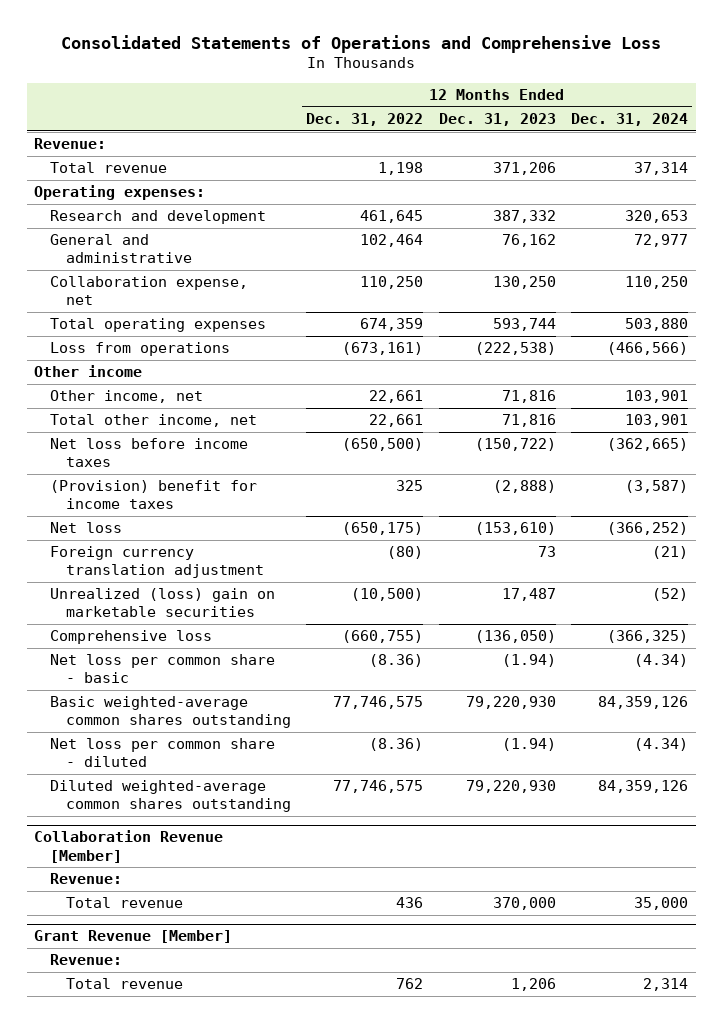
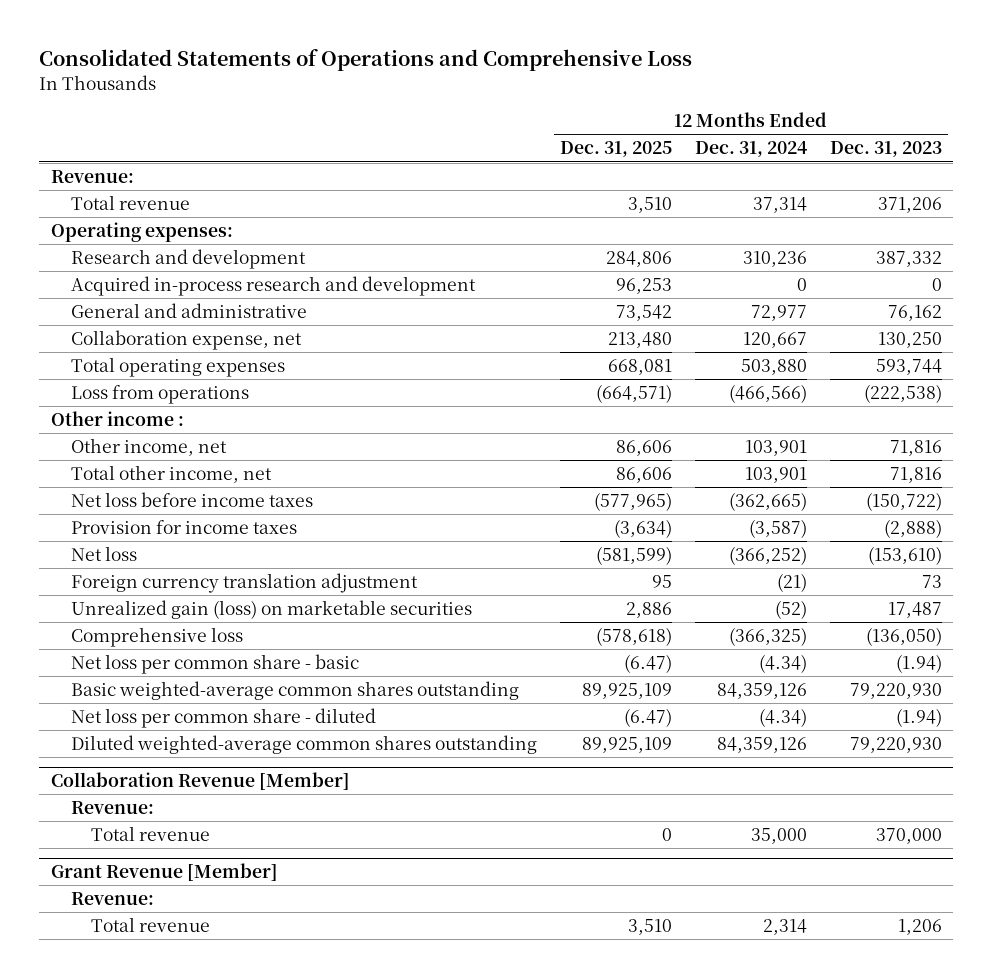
- | 12 Months Ended Dec. 31, 2022 | 12 Months Ended Dec. 31, 2023 | 12 Months Ended Dec. 31, 2024
+ | 12 Months Ended Dec. 31, 2025 | 12 Months Ended Dec. 31, 2024 | 12 Months Ended Dec. 31, 2023
- Research and development | 461,645 | 387,332 | 320,653
+ Research and development | 284,806 | 310,236 | 387,332
+ Acquired in-process research and development | 96,253 | 0 | 0
- Collaboration expense, net | 110,250 | 130,250 | 110,250
+ Collaboration expense, net | 213,480 | 120,667 | 130,250
- Other income
+ Other income :
- (Provision) benefit for income taxes | 325 | (2,888) | (3,587)
+ Provision for income taxes | (3,634) | (3,587) | (2,888)
- Unrealized (loss) gain on marketable securities | (10,500) | 17,487 | (52)
+ Unrealized gain (loss) on marketable securities | 2,886 | (52) | 17,487

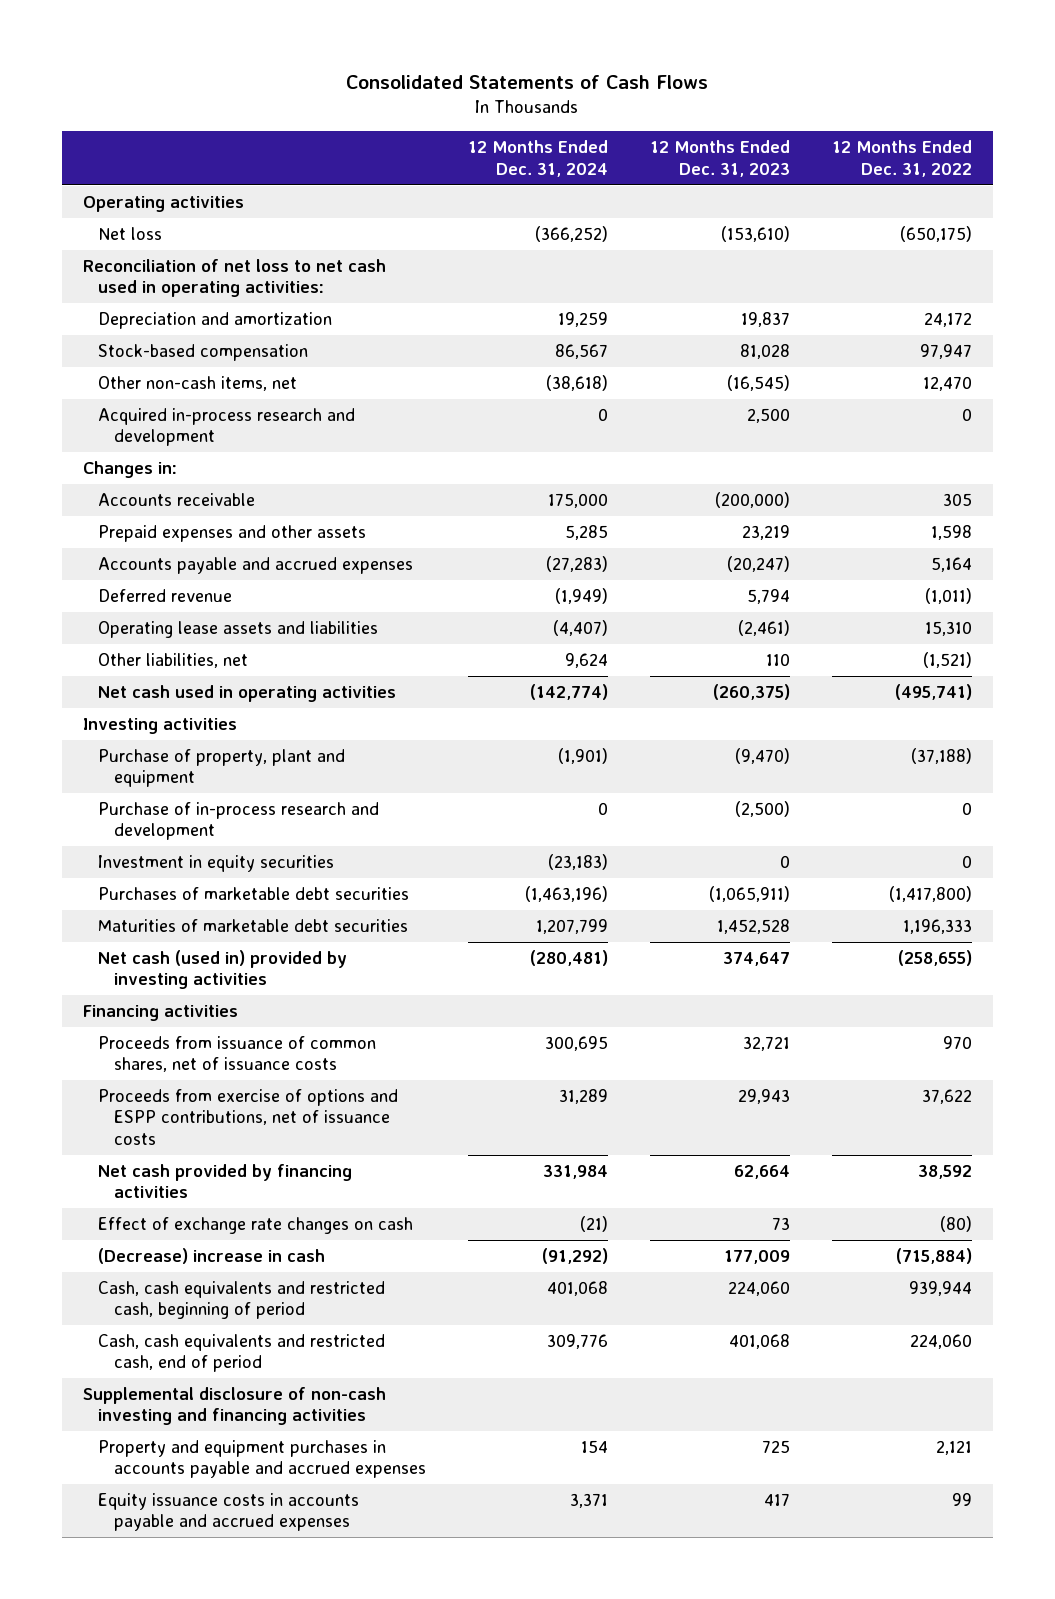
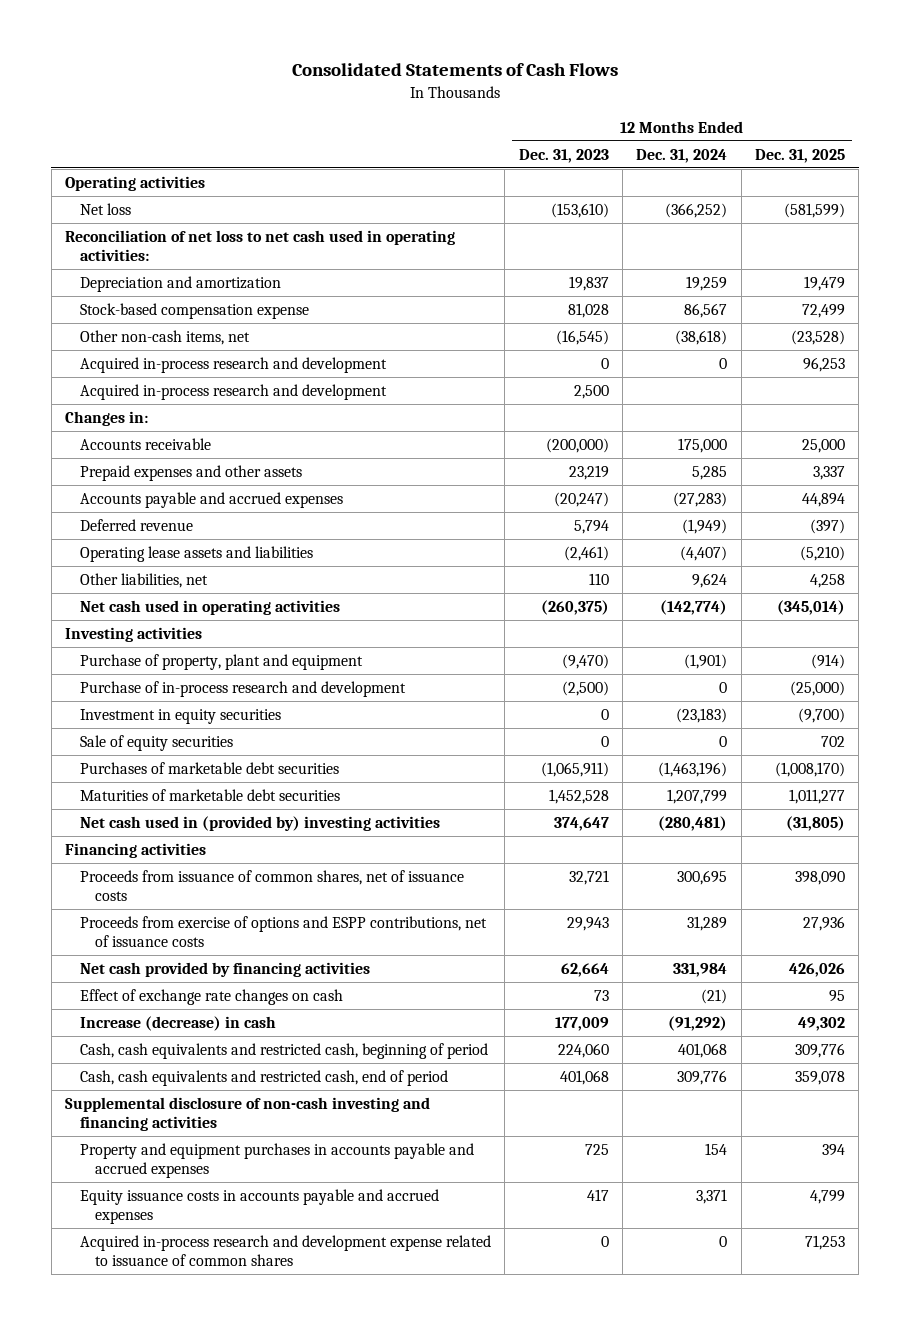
- | 12 Months Ended Dec. 31, 2024 | 12 Months Ended Dec. 31, 2023 | 12 Months Ended Dec. 31, 2022
+ | 12 Months Ended Dec. 31, 2023 | 12 Months Ended Dec. 31, 2024 | 12 Months Ended Dec. 31, 2025
- Stock-based compensation | 86,567 | 81,028 | 97,947
+ Stock-based compensation expense | 81,028 | 86,567 | 72,499
- Acquired in-process research and development | 0 | 2,500 | 0
+ Acquired in-process research and development | 0 | 0 | 96,253
+ Acquired in-process research and development | 2,500 | |
+ Sale of equity securities | 0 | 0 | 702
- Net cash (used in) provided by investing activities | (280,481) | 374,647 | (258,655)
+ Net cash used in (provided by) investing activities | 374,647 | (280,481) | (31,805)
- (Decrease) increase in cash | (91,292) | 177,009 | (715,884)
+ Increase (decrease) in cash | 177,009 | (91,292) | 49,302
+ Acquired in-process research and development expense related to issuance of common shares | 0 | 0 | 71,253

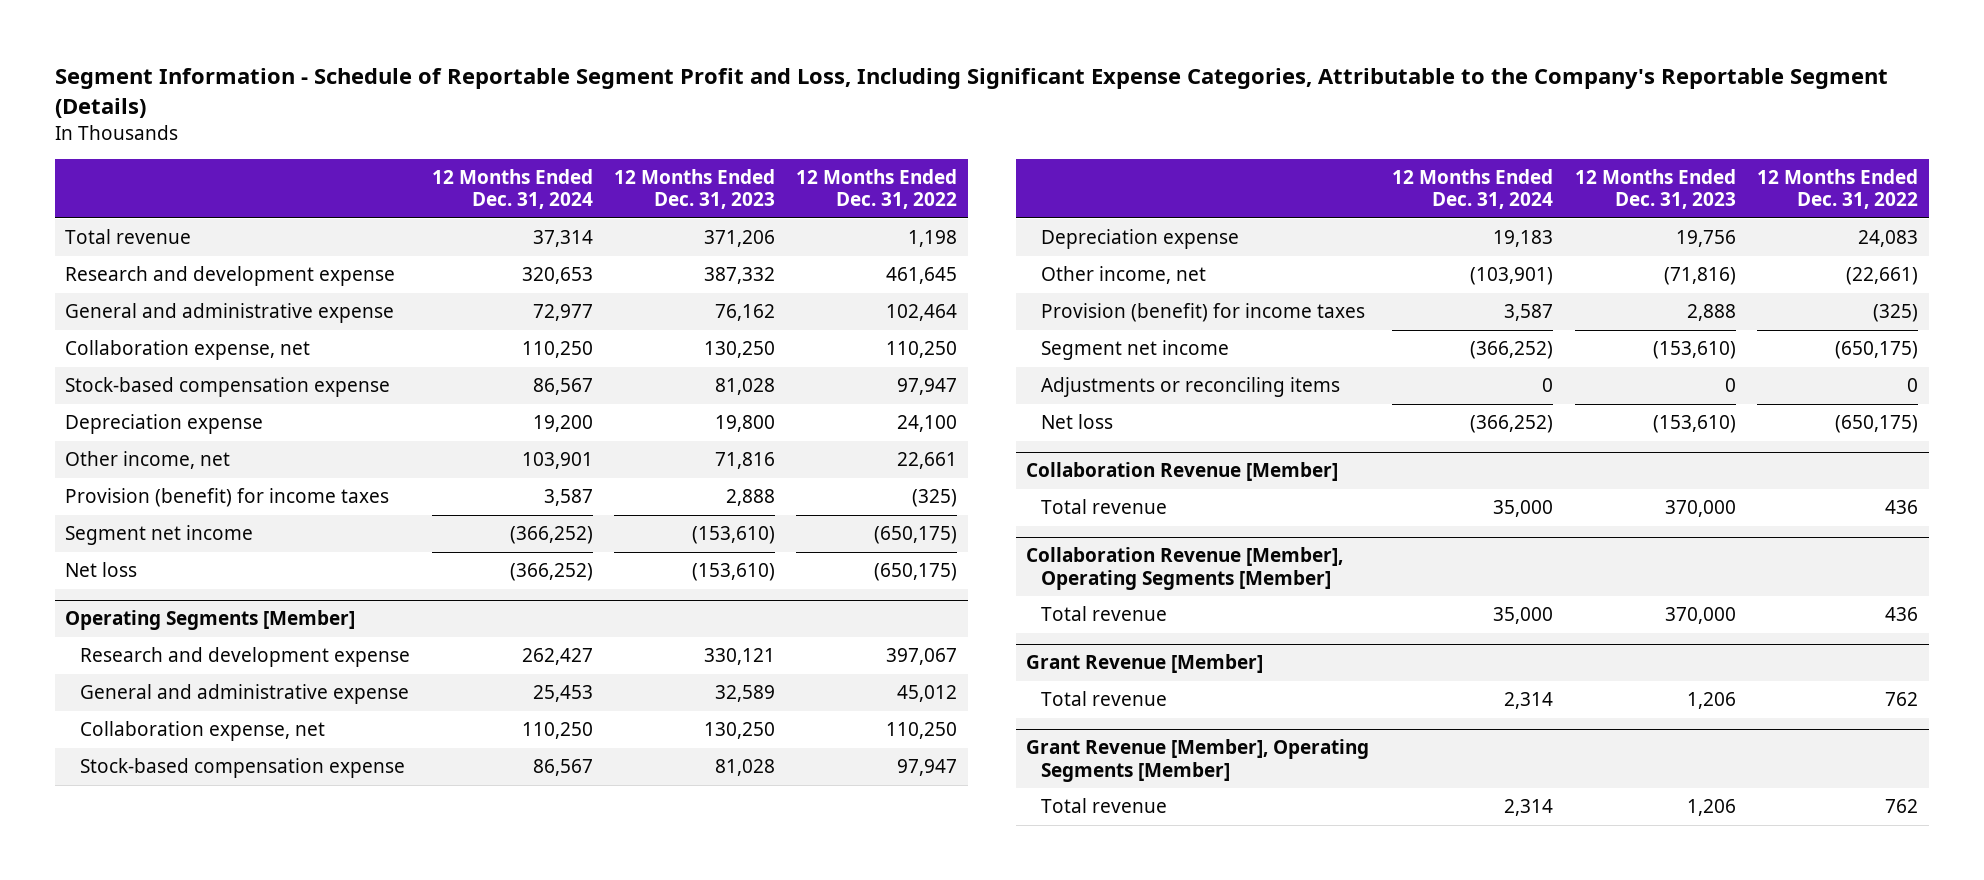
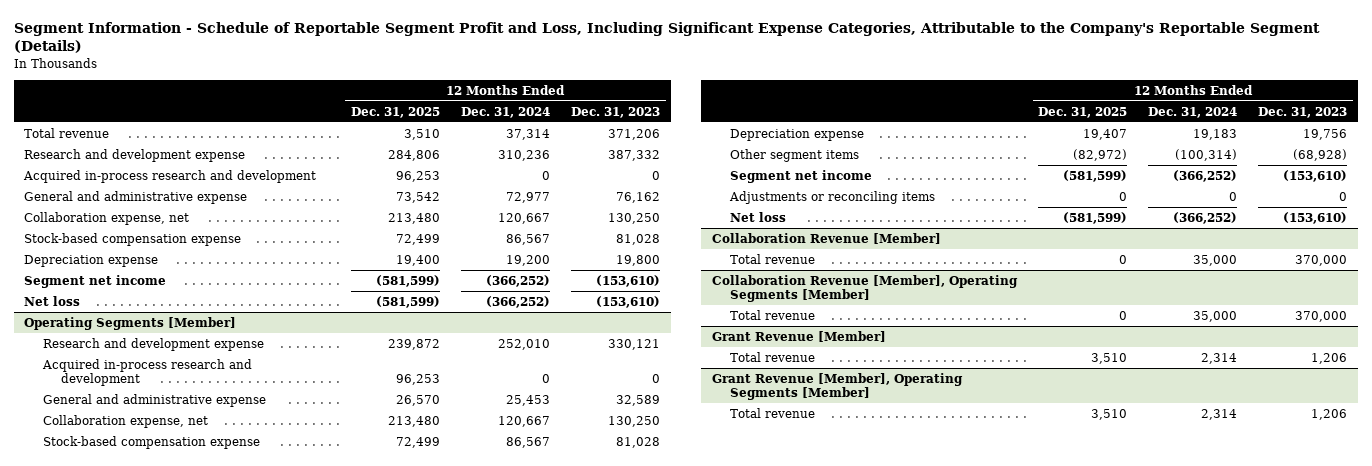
- | 12 Months Ended Dec. 31, 2024 | 12 Months Ended Dec. 31, 2023 | 12 Months Ended Dec. 31, 2022
+ | 12 Months Ended Dec. 31, 2025 | 12 Months Ended Dec. 31, 2024 | 12 Months Ended Dec. 31, 2023
- Research and development expense | 320,653 | 387,332 | 461,645
+ Research and development expense | 284,806 | 310,236 | 387,332
+ Acquired in-process research and development | 96,253 | 0 | 0
- Collaboration expense, net | 110,250 | 130,250 | 110,250
+ Collaboration expense, net | 213,480 | 120,667 | 130,250
- Other income, net | 103,901 | 71,816 | 22,661
- Provision (benefit) for income taxes | 3,587 | 2,888 | (325)
@ Operating Segments [Member]
- Research and development expense | 262,427 | 330,121 | 397,067
+ Research and development expense | 239,872 | 252,010 | 330,121
+ Acquired in-process research and development | 96,253 | 0 | 0
- Collaboration expense, net | 110,250 | 130,250 | 110,250
+ Collaboration expense, net | 213,480 | 120,667 | 130,250
- Other income, net | (103,901) | (71,816) | (22,661)
- Provision (benefit) for income taxes | 3,587 | 2,888 | (325)
+ Other segment items | (82,972) | (100,314) | (68,928)

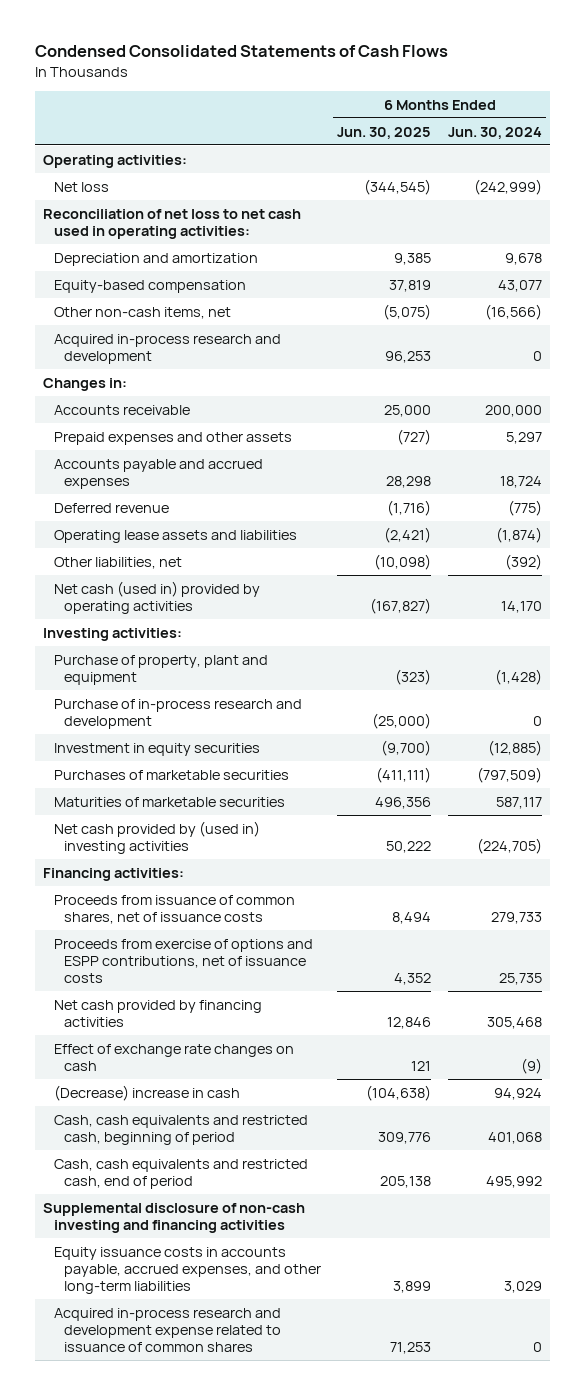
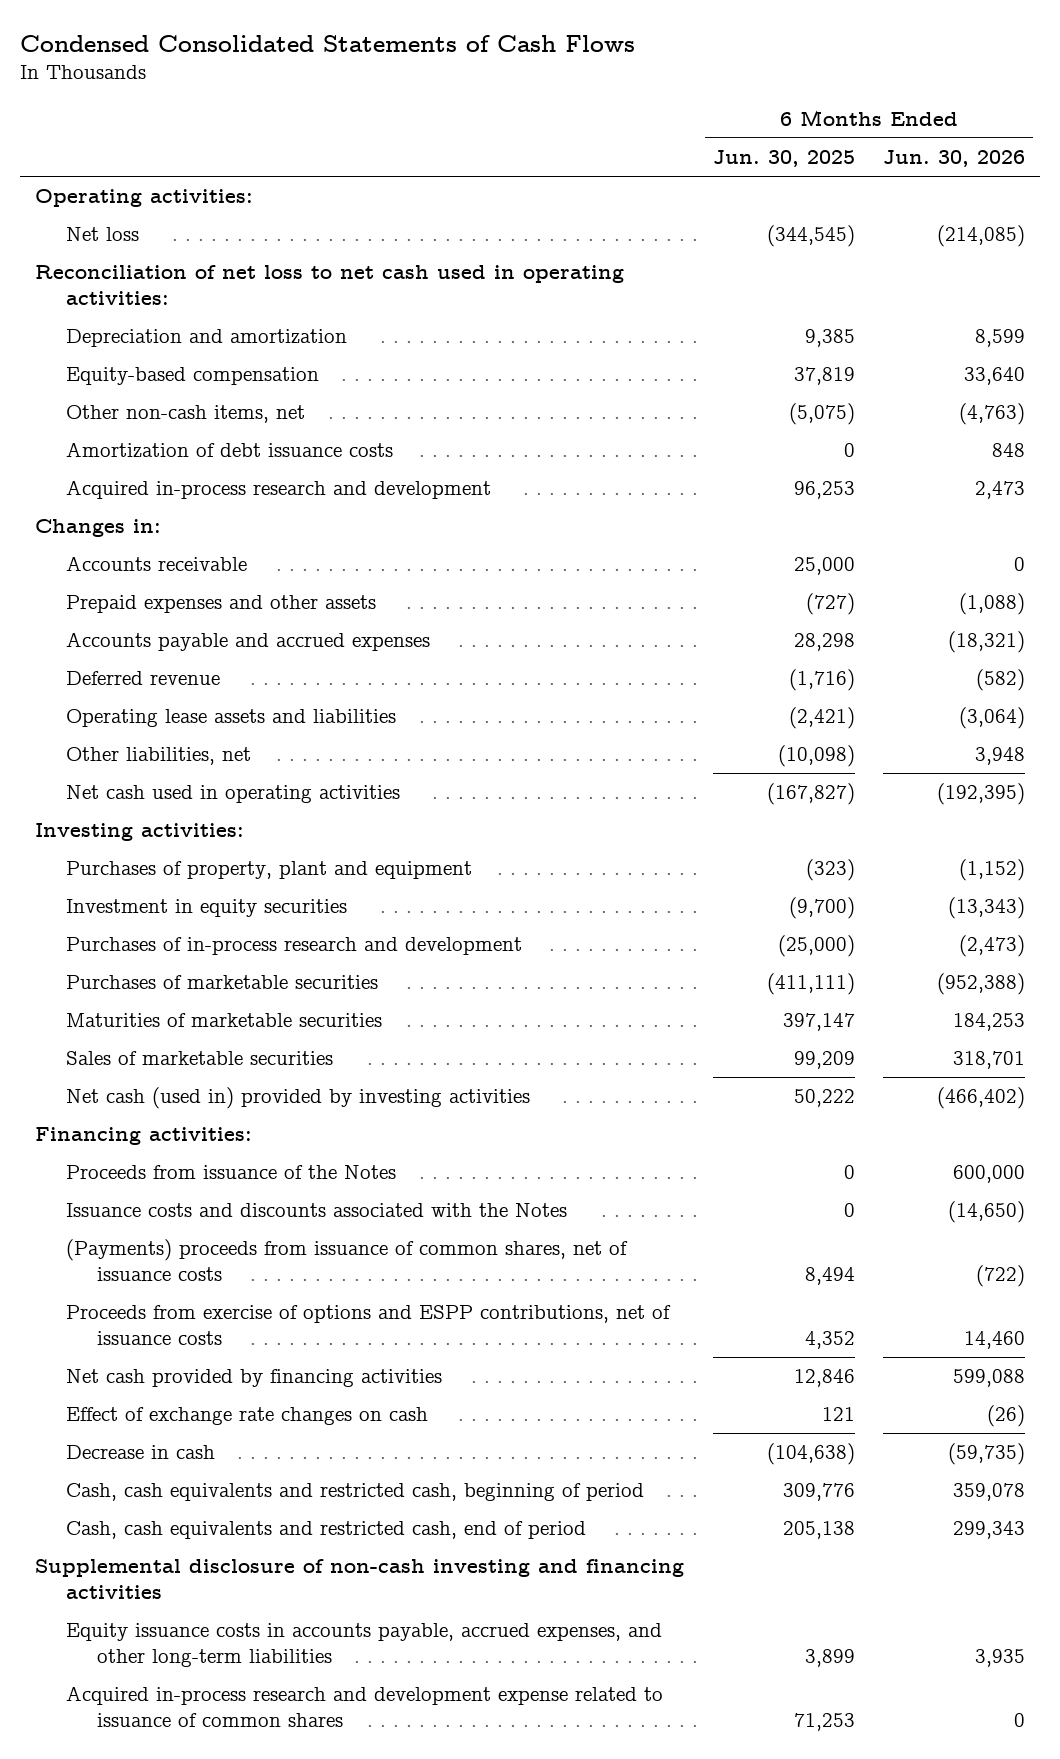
- | 6 Months Ended Jun. 30, 2025 | 6 Months Ended Jun. 30, 2024
+ | 6 Months Ended Jun. 30, 2025 | 6 Months Ended Jun. 30, 2026
+ Amortization of debt issuance costs | 0 | 848
- Net cash (used in) provided by operating activities | (167,827) | 14,170
+ Net cash used in operating activities | (167,827) | (192,395)
- Purchase of property, plant and equipment | (323) | (1,428)
- Purchase of in-process research and development | (25,000) | 0
+ Purchases of property, plant and equipment | (323) | (1,152)
+ Purchases of in-process research and development | (25,000) | (2,473)
- Maturities of marketable securities | 496,356 | 587,117
- Net cash provided by (used in) investing activities | 50,222 | (224,705)
+ Maturities of marketable securities | 397,147 | 184,253
+ Sales of marketable securities | 99,209 | 318,701
+ Net cash (used in) provided by investing activities | 50,222 | (466,402)
- Proceeds from issuance of common shares, net of issuance costs | 8,494 | 279,733
+ Proceeds from issuance of the Notes | 0 | 600,000
+ Issuance costs and discounts associated with the Notes | 0 | (14,650)
+ (Payments) proceeds from issuance of common shares, net of issuance costs | 8,494 | (722)
- (Decrease) increase in cash | (104,638) | 94,924
+ Decrease in cash | (104,638) | (59,735)

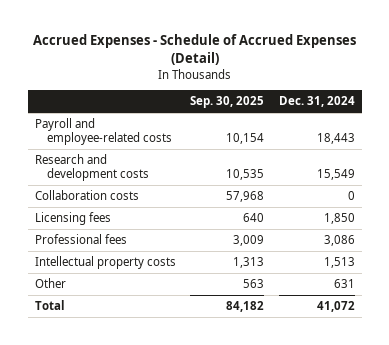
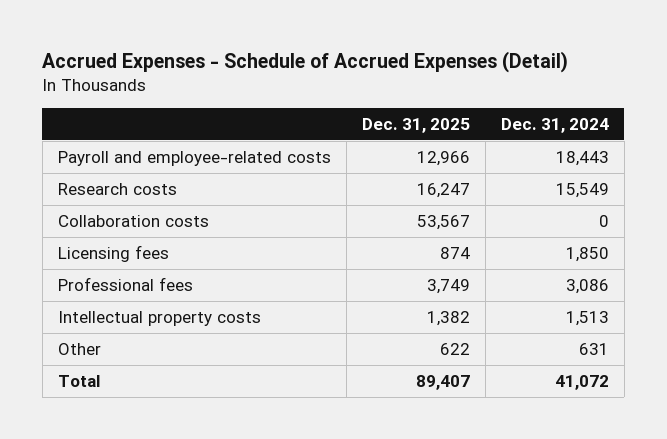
- | Sep. 30, 2025 | Dec. 31, 2024
+ | Dec. 31, 2025 | Dec. 31, 2024
- Research and development costs | 10,535 | 15,549
+ Research costs | 16,247 | 15,549

